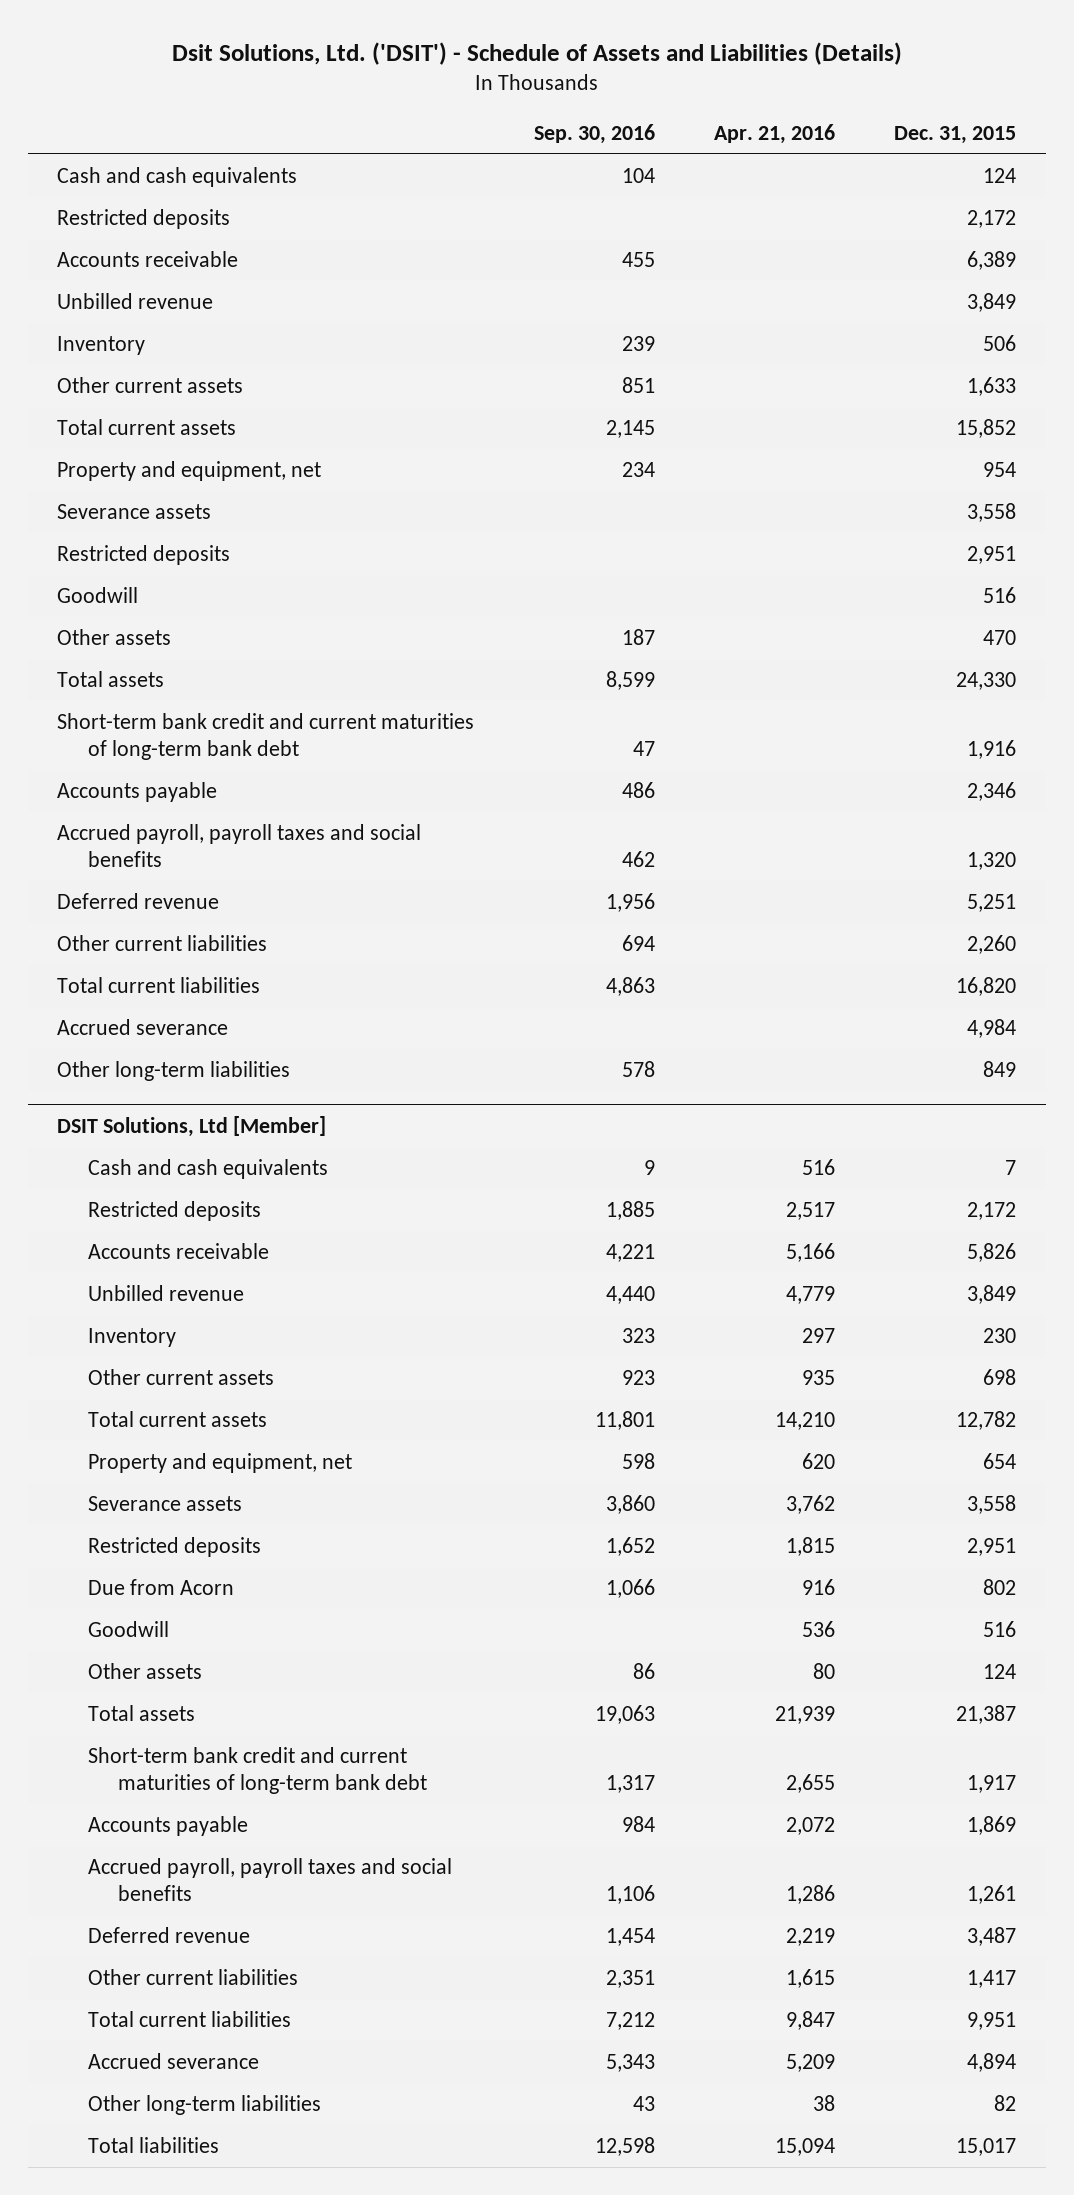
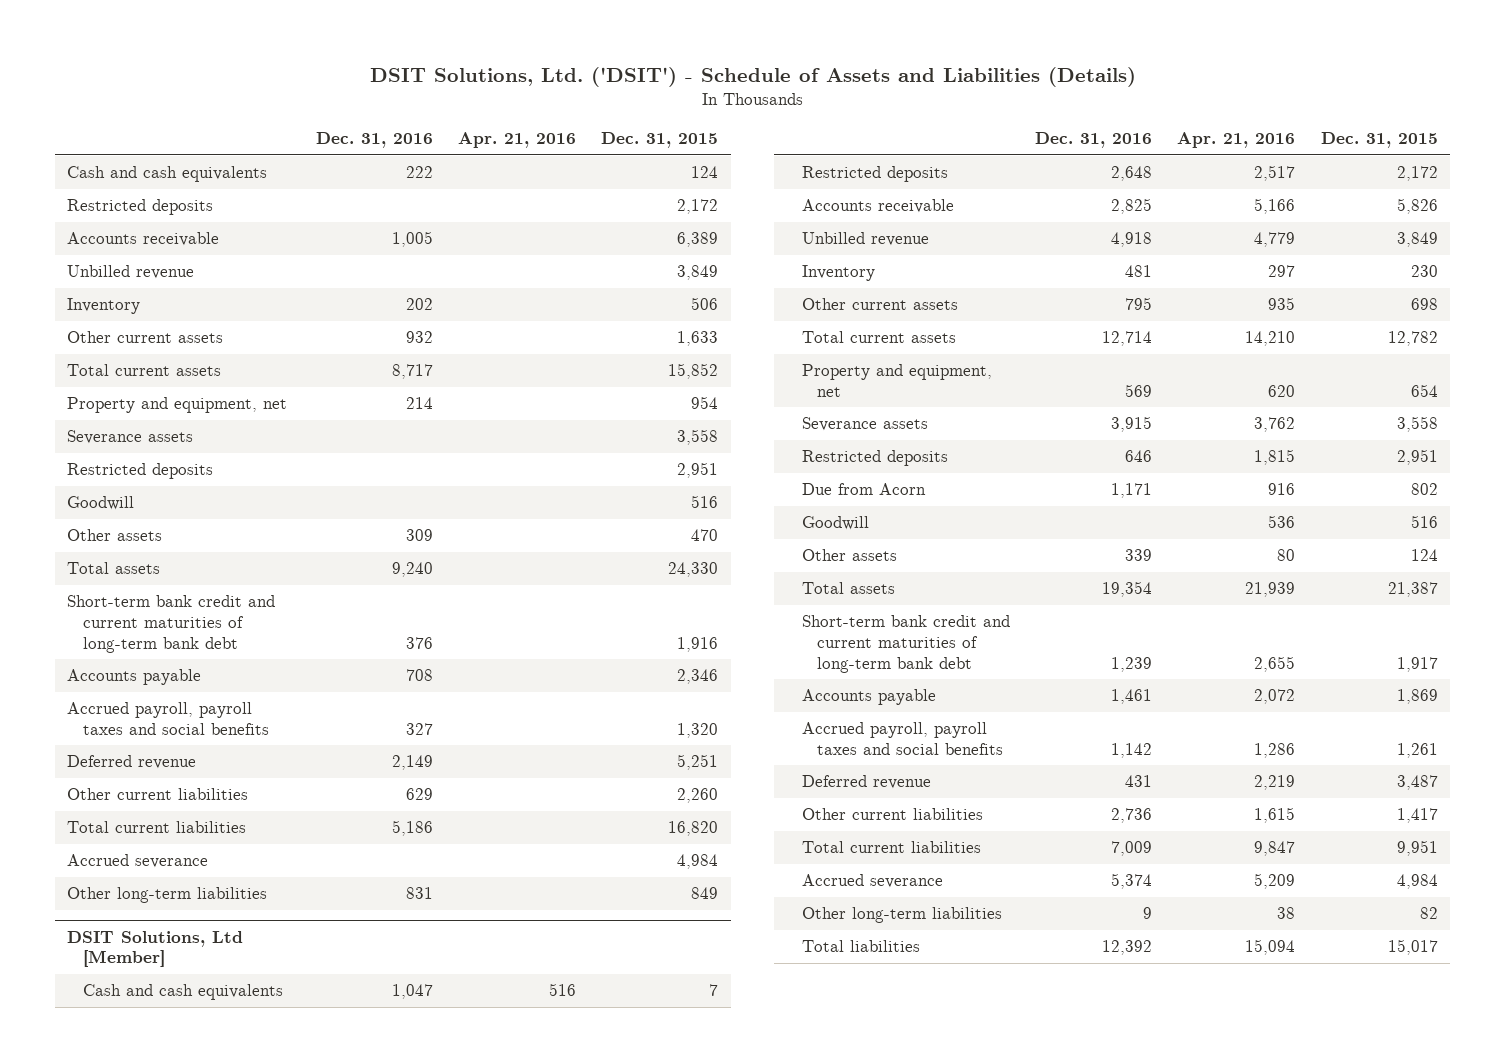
- Dsit Solutions, Ltd. ('DSIT') - Schedule of Assets and Liabilities (Details)
+ DSIT Solutions, Ltd. ('DSIT') - Schedule of Assets and Liabilities (Details)
- | Sep. 30, 2016 | Apr. 21, 2016 | Dec. 31, 2015
+ | Dec. 31, 2016 | Apr. 21, 2016 | Dec. 31, 2015
@ DSIT Solutions, Ltd [Member]
- Accrued severance | 5,343 | 5,209 | 4,894
+ Accrued severance | 5,374 | 5,209 | 4,984

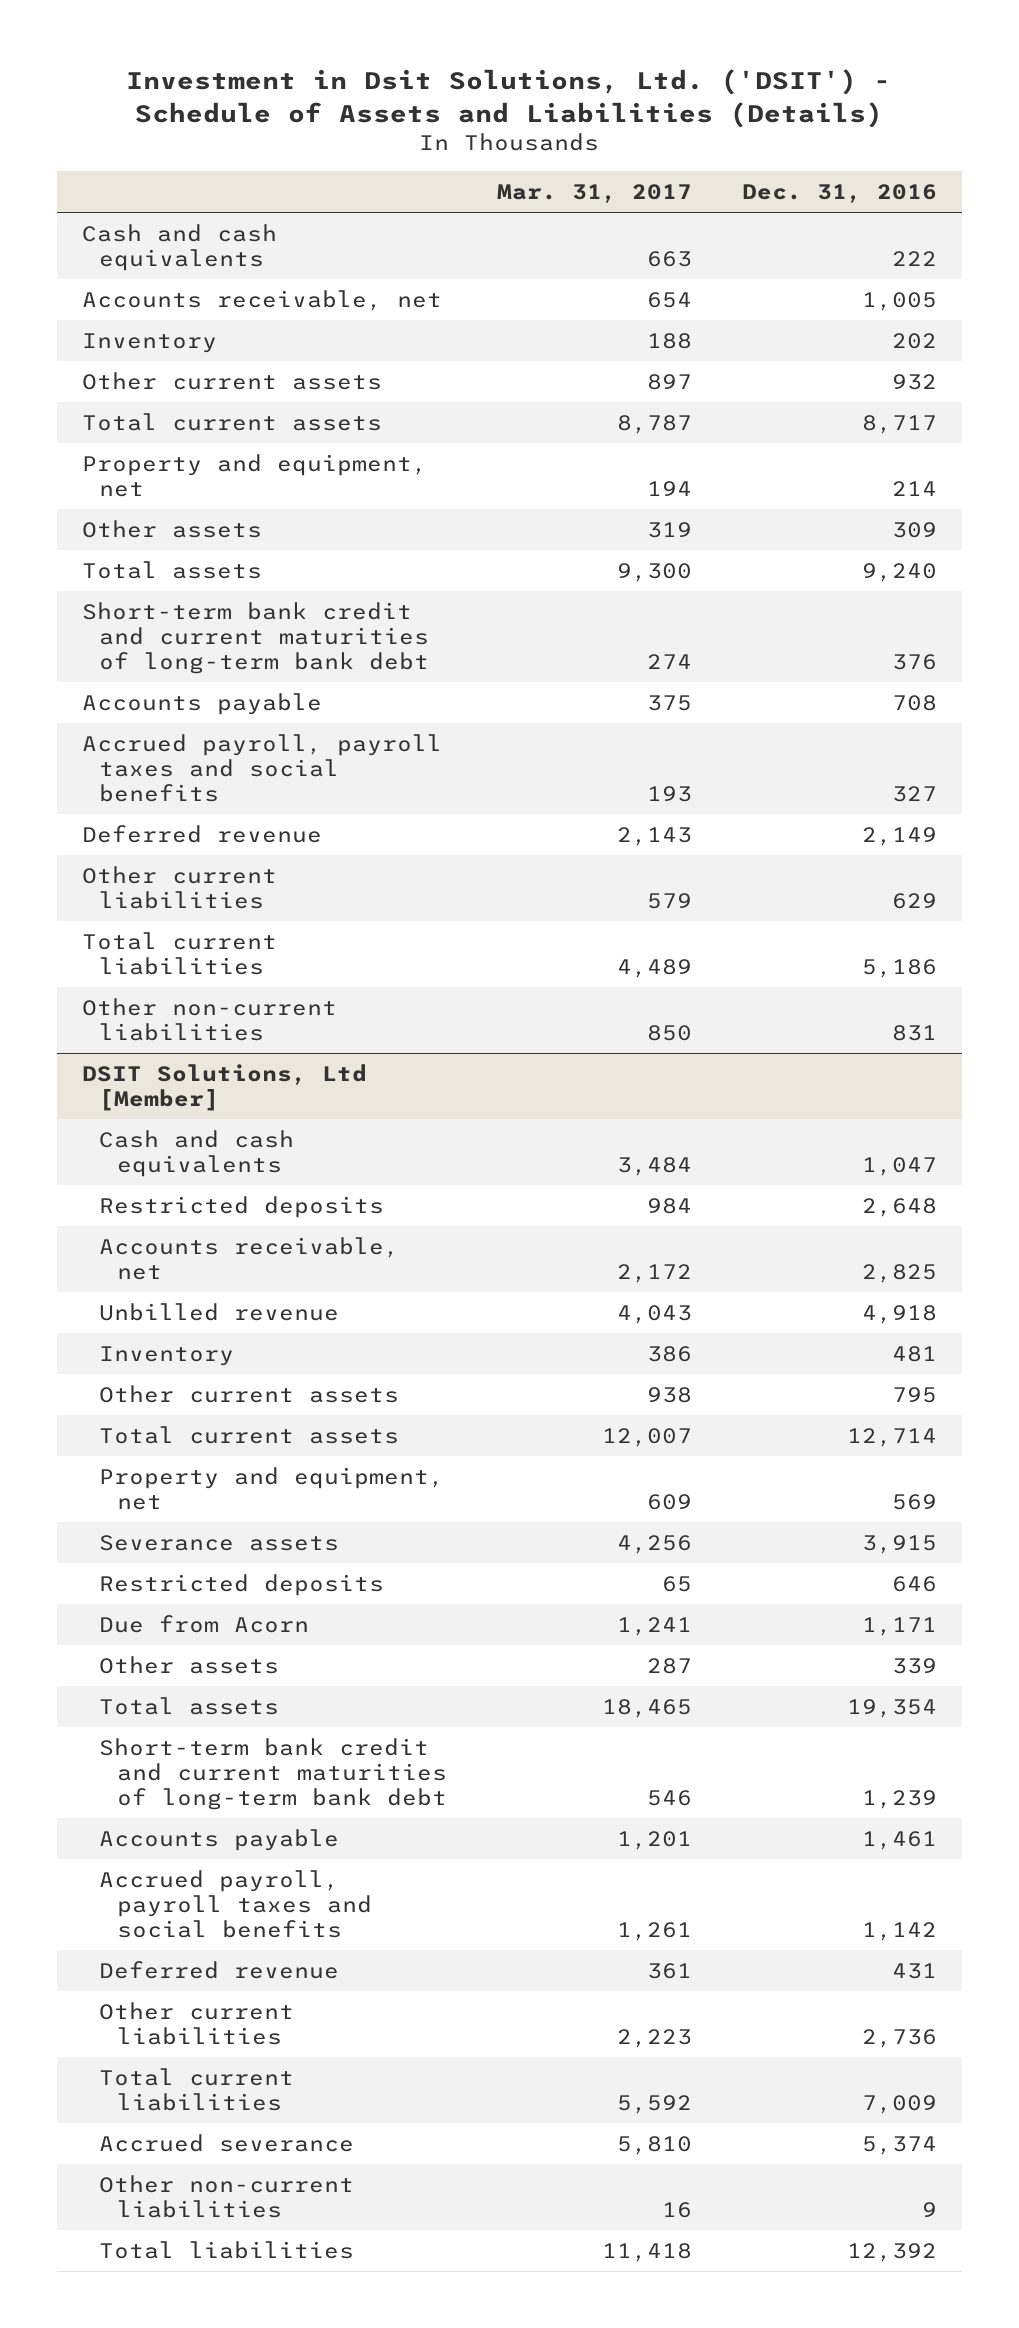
- DSIT Solutions, Ltd. ('DSIT') - Schedule of Assets and Liabilities (Details)
+ Investment in Dsit Solutions, Ltd. ('DSIT') - Schedule of Assets and Liabilities (Details)
- | Dec. 31, 2016 | Apr. 21, 2016 | Dec. 31, 2015
+ | Mar. 31, 2017 | Dec. 31, 2016
- Restricted deposits | | | 2,172
- Accounts receivable | 1,005 | | 6,389
- Unbilled revenue | | | 3,849
+ Accounts receivable, net | 654 | 1,005
- Severance assets | | | 3,558
- Restricted deposits | | | 2,951
- Goodwill | | | 516
- Accrued severance | | | 4,984
- Other long-term liabilities | 831 | | 849
+ Other non-current liabilities | 850 | 831
@ DSIT Solutions, Ltd [Member]
- Accounts receivable | 2,825 | 5,166 | 5,826
+ Accounts receivable, net | 2,172 | 2,825
- Goodwill | | 536 | 516
- Other long-term liabilities | 9 | 38 | 82
+ Other non-current liabilities | 16 | 9

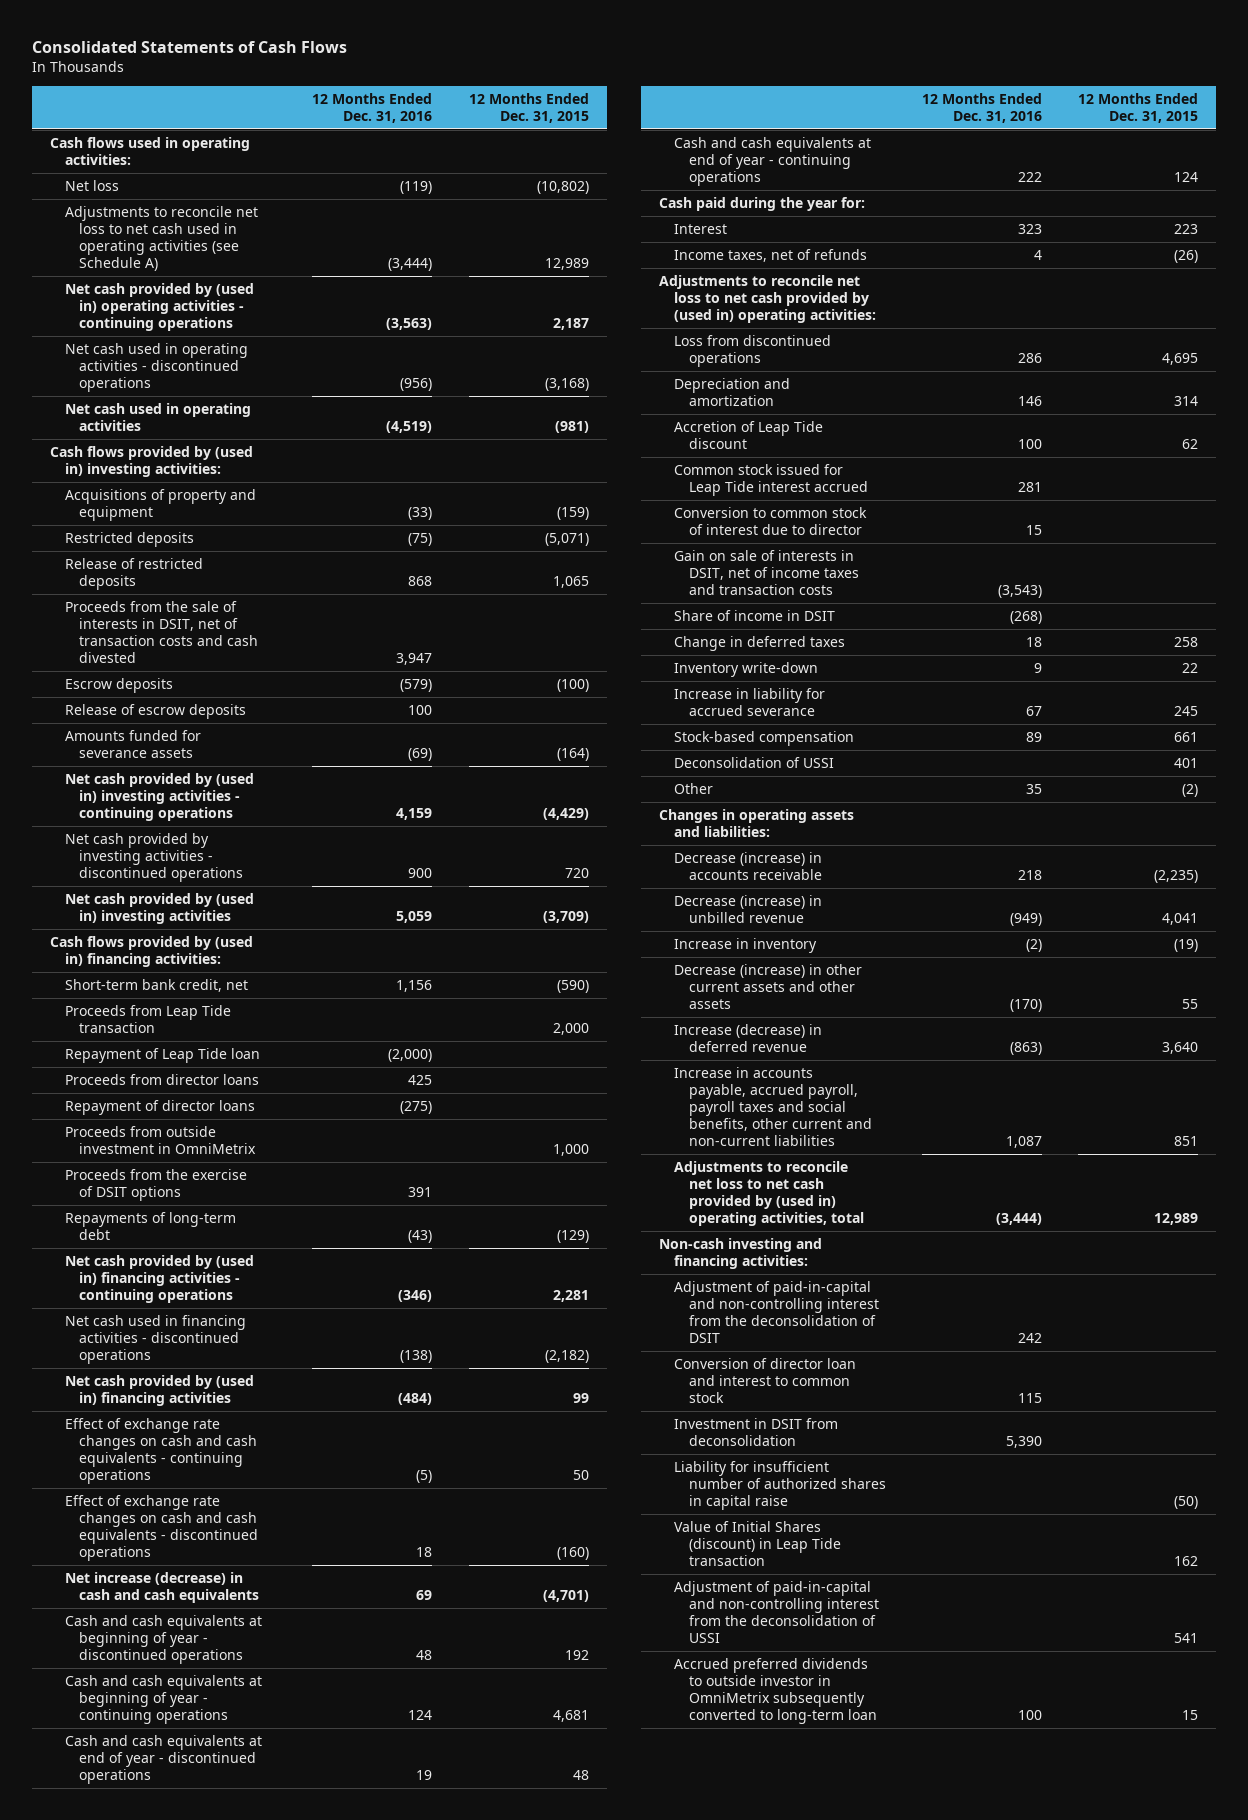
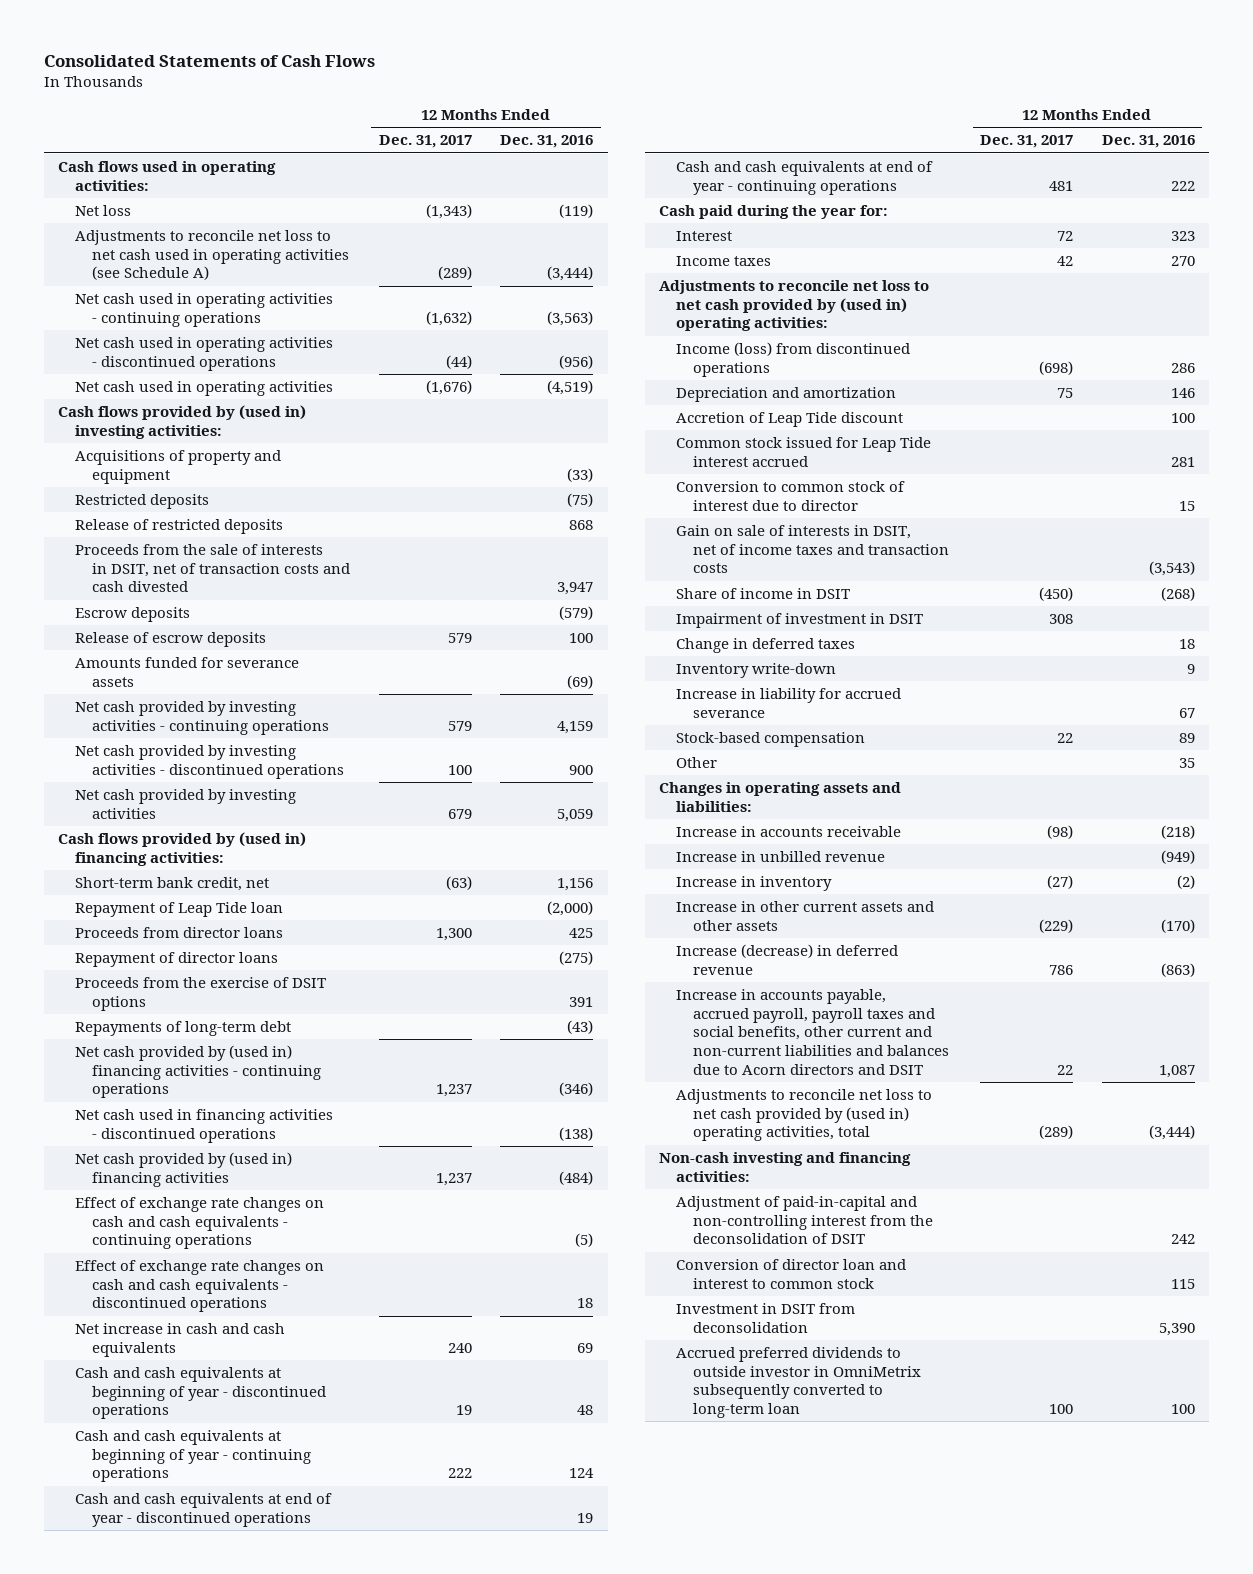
- | 12 Months Ended Dec. 31, 2016 | 12 Months Ended Dec. 31, 2015
+ | 12 Months Ended Dec. 31, 2017 | 12 Months Ended Dec. 31, 2016
- Net cash provided by (used in) operating activities - continuing operations | (3,563) | 2,187
+ Net cash used in operating activities - continuing operations | (1,632) | (3,563)
- Net cash provided by (used in) investing activities - continuing operations | 4,159 | (4,429)
+ Net cash provided by investing activities - continuing operations | 579 | 4,159
- Net cash provided by (used in) investing activities | 5,059 | (3,709)
+ Net cash provided by investing activities | 679 | 5,059
- Proceeds from Leap Tide transaction | | 2,000
- Proceeds from outside investment in OmniMetrix | | 1,000
- Net increase (decrease) in cash and cash equivalents | 69 | (4,701)
+ Net increase in cash and cash equivalents | 240 | 69
- Income taxes, net of refunds | 4 | (26)
+ Income taxes | 42 | 270
- Loss from discontinued operations | 286 | 4,695
+ Income (loss) from discontinued operations | (698) | 286
+ Impairment of investment in DSIT | 308 |
- Deconsolidation of USSI | | 401
- Decrease (increase) in accounts receivable | 218 | (2,235)
- Decrease (increase) in unbilled revenue | (949) | 4,041
+ Increase in accounts receivable | (98) | (218)
+ Increase in unbilled revenue | | (949)
- Decrease (increase) in other current assets and other assets | (170) | 55
+ Increase in other current assets and other assets | (229) | (170)
- Increase in accounts payable, accrued payroll, payroll taxes and social benefits, other current and non-current liabilities | 1,087 | 851
+ Increase in accounts payable, accrued payroll, payroll taxes and social benefits, other current and non-current liabilities and balances due to Acorn directors and DSIT | 22 | 1,087
- Liability for insufficient number of authorized shares in capital raise | | (50)
- Value of Initial Shares (discount) in Leap Tide transaction | | 162
- Adjustment of paid-in-capital and non-controlling interest from the deconsolidation of USSI | | 541

